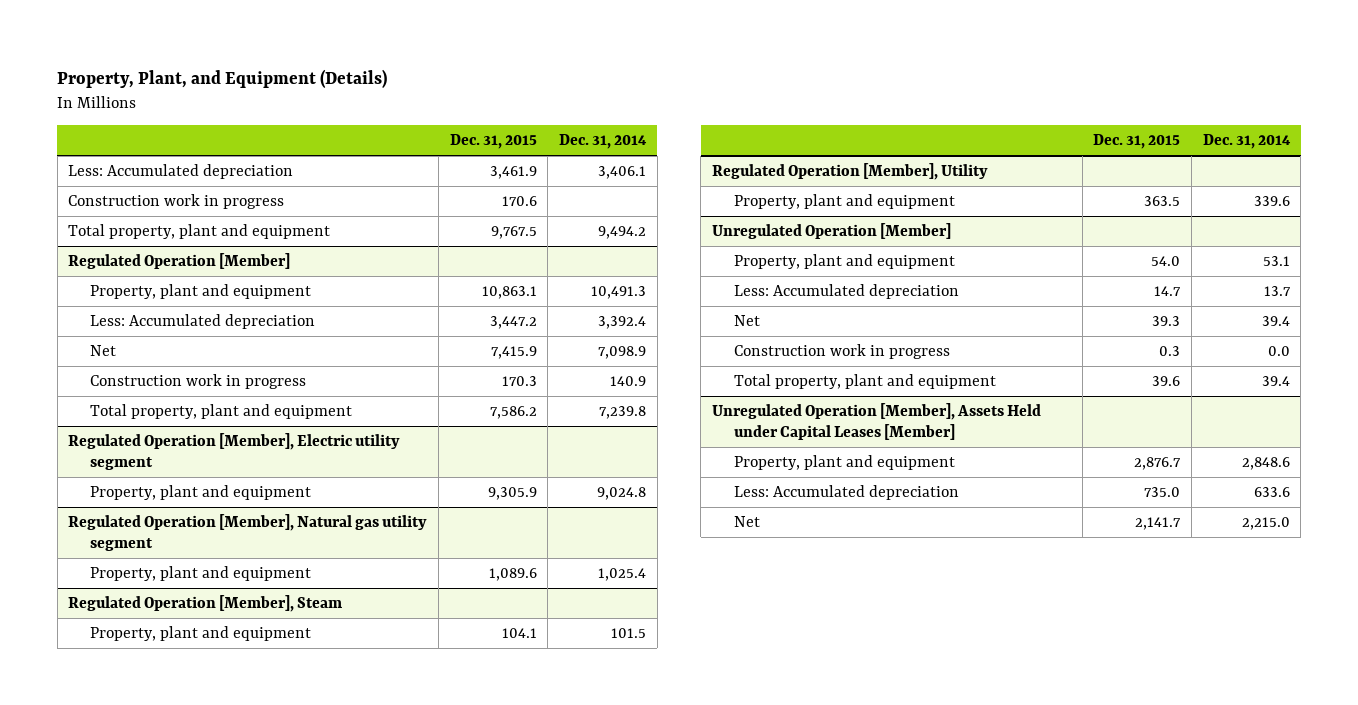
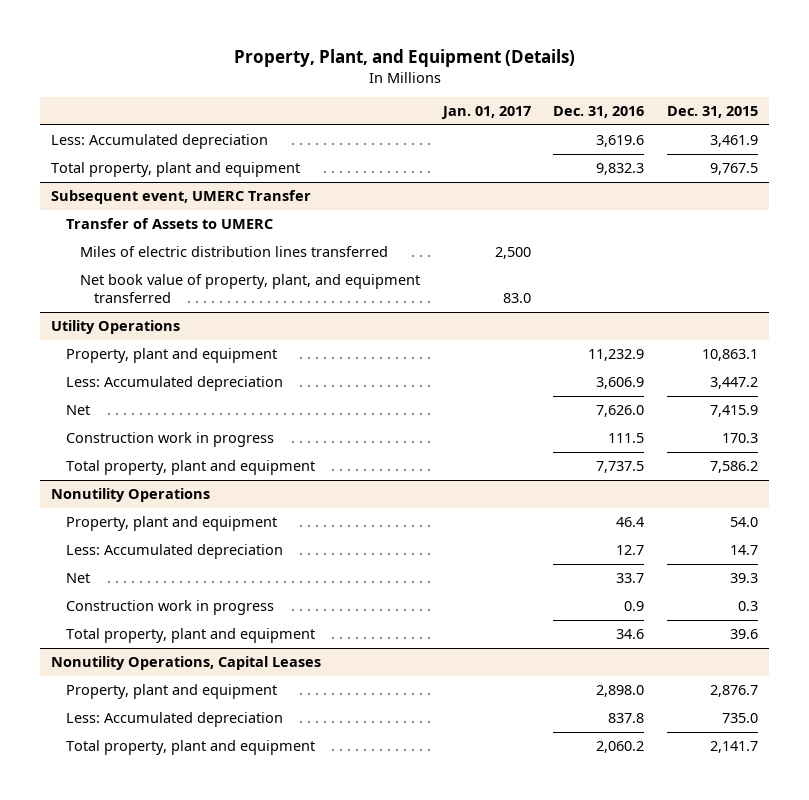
- | Dec. 31, 2015 | Dec. 31, 2014
+ | Jan. 01, 2017 | Dec. 31, 2016 | Dec. 31, 2015
- Construction work in progress | 170.6 |
- Regulated Operation [Member]
+ Subsequent event, UMERC Transfer
+ Transfer of Assets to UMERC
+ Miles of electric distribution lines transferred | 2,500 | |
+ Net book value of property, plant, and equipment transferred | 83.0 | |
+ Utility Operations
- Regulated Operation [Member], Electric utility segment
- Property, plant and equipment | 9,305.9 | 9,024.8
- Regulated Operation [Member], Natural gas utility segment
- Property, plant and equipment | 1,089.6 | 1,025.4
- Regulated Operation [Member], Steam
- Property, plant and equipment | 104.1 | 101.5
- Regulated Operation [Member], Utility
- Property, plant and equipment | 363.5 | 339.6
- Unregulated Operation [Member]
+ Nonutility Operations
- Unregulated Operation [Member], Assets Held under Capital Leases [Member]
+ Nonutility Operations, Capital Leases
- Net | 2,141.7 | 2,215.0
+ Total property, plant and equipment | | 2,060.2 | 2,141.7

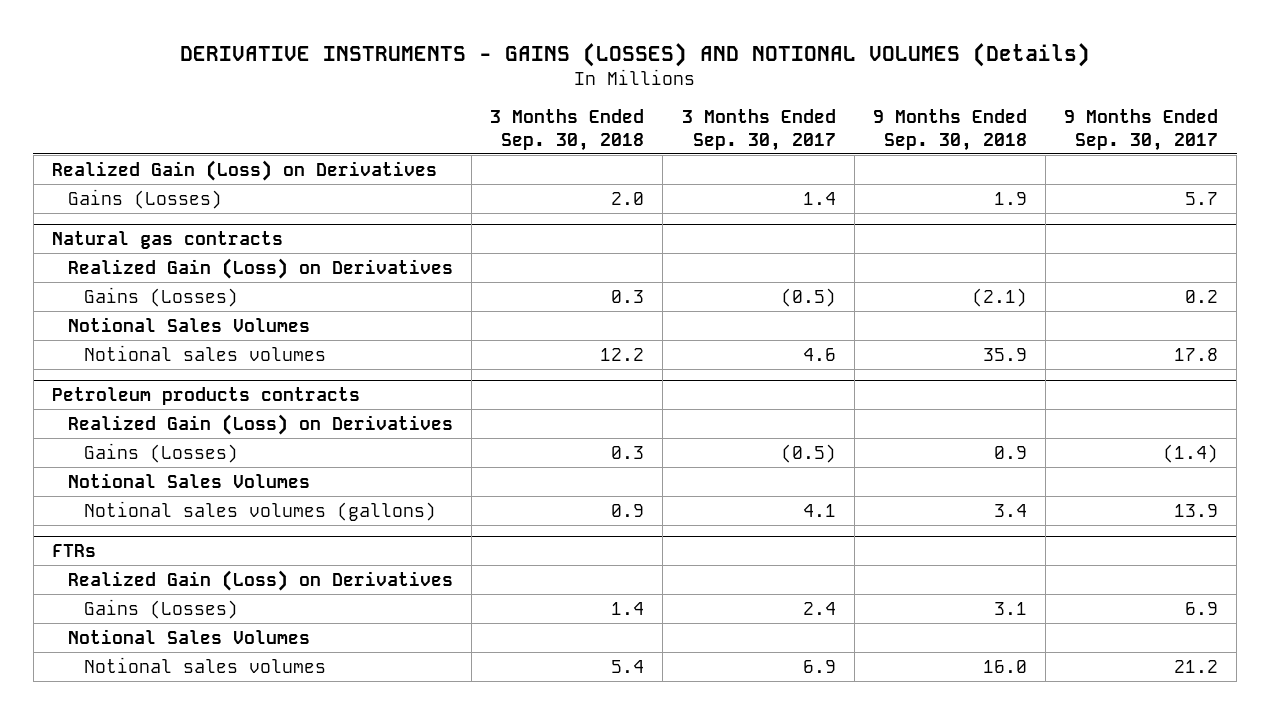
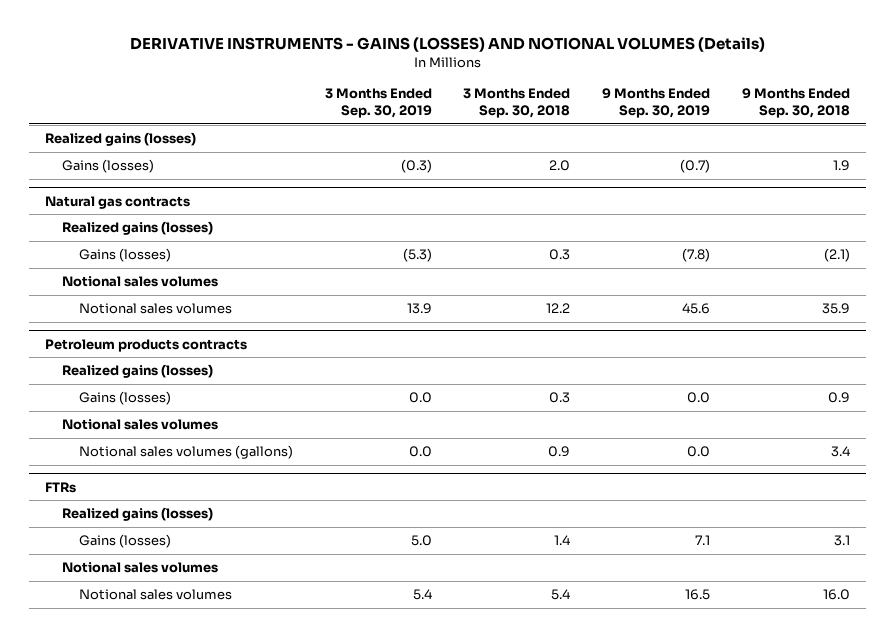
- | 3 Months Ended Sep. 30, 2018 | 3 Months Ended Sep. 30, 2017 | 9 Months Ended Sep. 30, 2018 | 9 Months Ended Sep. 30, 2017
+ | 3 Months Ended Sep. 30, 2019 | 3 Months Ended Sep. 30, 2018 | 9 Months Ended Sep. 30, 2019 | 9 Months Ended Sep. 30, 2018
- Realized Gain (Loss) on Derivatives
- Gains (Losses) | 2.0 | 1.4 | 1.9 | 5.7
+ Realized gains (losses)
+ Gains (losses) | (0.3) | 2.0 | (0.7) | 1.9
@ Natural gas contracts
- Realized Gain (Loss) on Derivatives
- Gains (Losses) | 0.3 | (0.5) | (2.1) | 0.2
- Notional Sales Volumes
+ Realized gains (losses)
+ Gains (losses) | (5.3) | 0.3 | (7.8) | (2.1)
+ Notional sales volumes
@ Petroleum products contracts
- Realized Gain (Loss) on Derivatives
- Gains (Losses) | 0.3 | (0.5) | 0.9 | (1.4)
- Notional Sales Volumes
+ Realized gains (losses)
+ Gains (losses) | 0.0 | 0.3 | 0.0 | 0.9
+ Notional sales volumes
@ FTRs
- Realized Gain (Loss) on Derivatives
- Gains (Losses) | 1.4 | 2.4 | 3.1 | 6.9
- Notional Sales Volumes
+ Realized gains (losses)
+ Gains (losses) | 5.0 | 1.4 | 7.1 | 3.1
+ Notional sales volumes

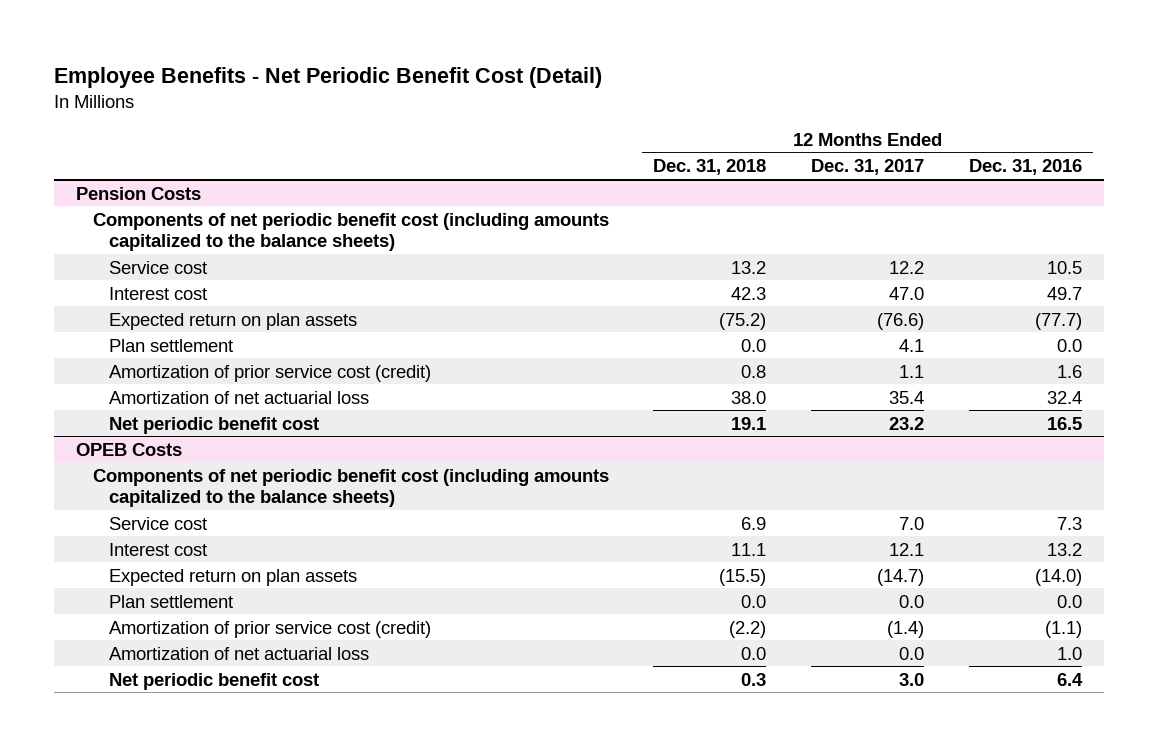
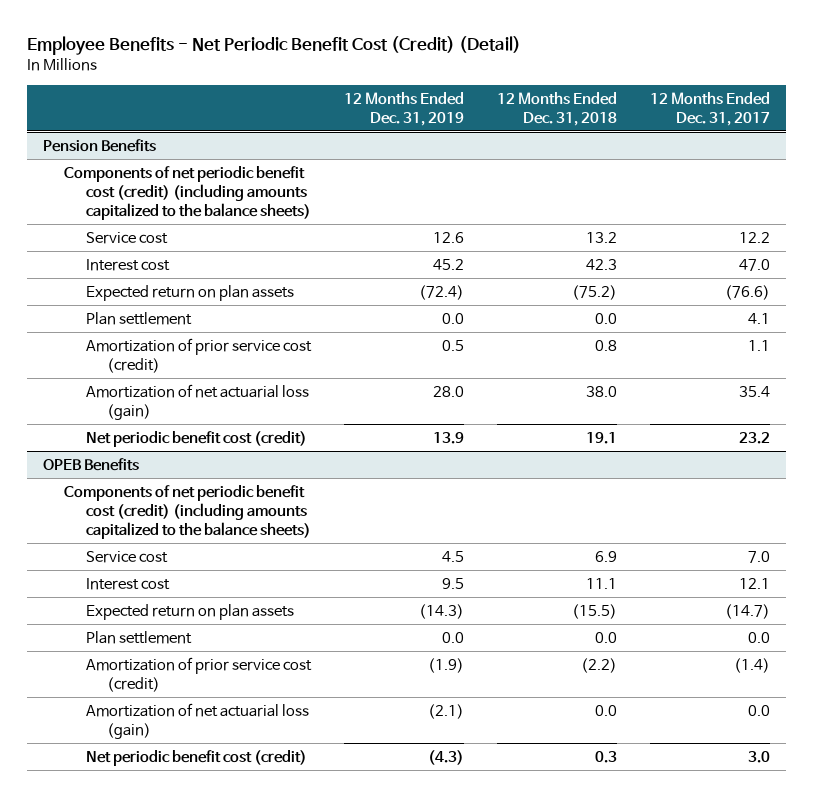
- Employee Benefits - Net Periodic Benefit Cost (Detail)
+ Employee Benefits - Net Periodic Benefit Cost (Credit) (Detail)
- | 12 Months Ended Dec. 31, 2018 | 12 Months Ended Dec. 31, 2017 | 12 Months Ended Dec. 31, 2016
+ | 12 Months Ended Dec. 31, 2019 | 12 Months Ended Dec. 31, 2018 | 12 Months Ended Dec. 31, 2017
- Pension Costs
- Components of net periodic benefit cost (including amounts capitalized to the balance sheets)
+ Pension Benefits
+ Components of net periodic benefit cost (credit) (including amounts capitalized to the balance sheets)
- Amortization of net actuarial loss | 38.0 | 35.4 | 32.4
- Net periodic benefit cost | 19.1 | 23.2 | 16.5
- OPEB Costs
- Components of net periodic benefit cost (including amounts capitalized to the balance sheets)
+ Amortization of net actuarial loss (gain) | 28.0 | 38.0 | 35.4
+ Net periodic benefit cost (credit) | 13.9 | 19.1 | 23.2
+ OPEB Benefits
+ Components of net periodic benefit cost (credit) (including amounts capitalized to the balance sheets)
- Amortization of net actuarial loss | 0.0 | 0.0 | 1.0
- Net periodic benefit cost | 0.3 | 3.0 | 6.4
+ Amortization of net actuarial loss (gain) | (2.1) | 0.0 | 0.0
+ Net periodic benefit cost (credit) | (4.3) | 0.3 | 3.0

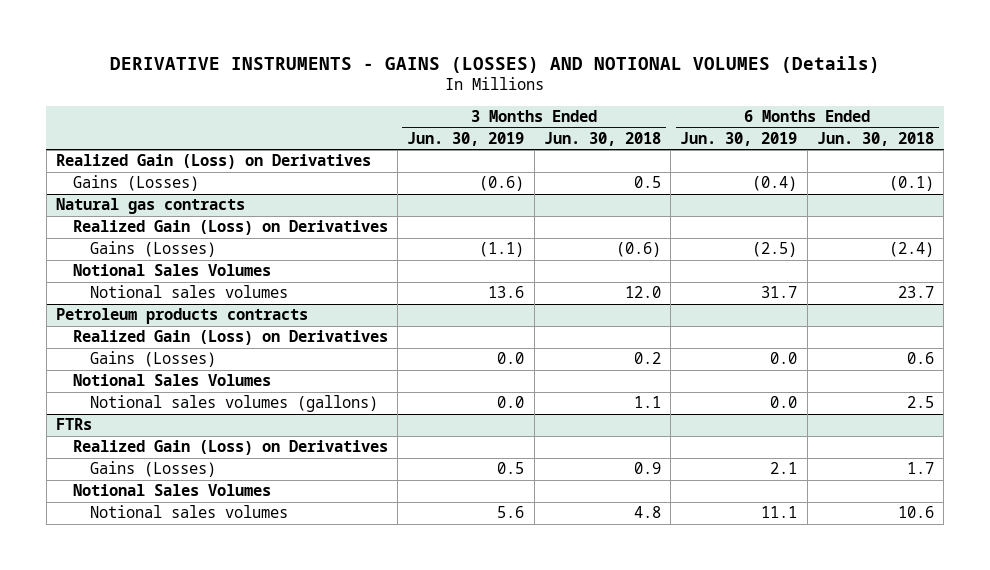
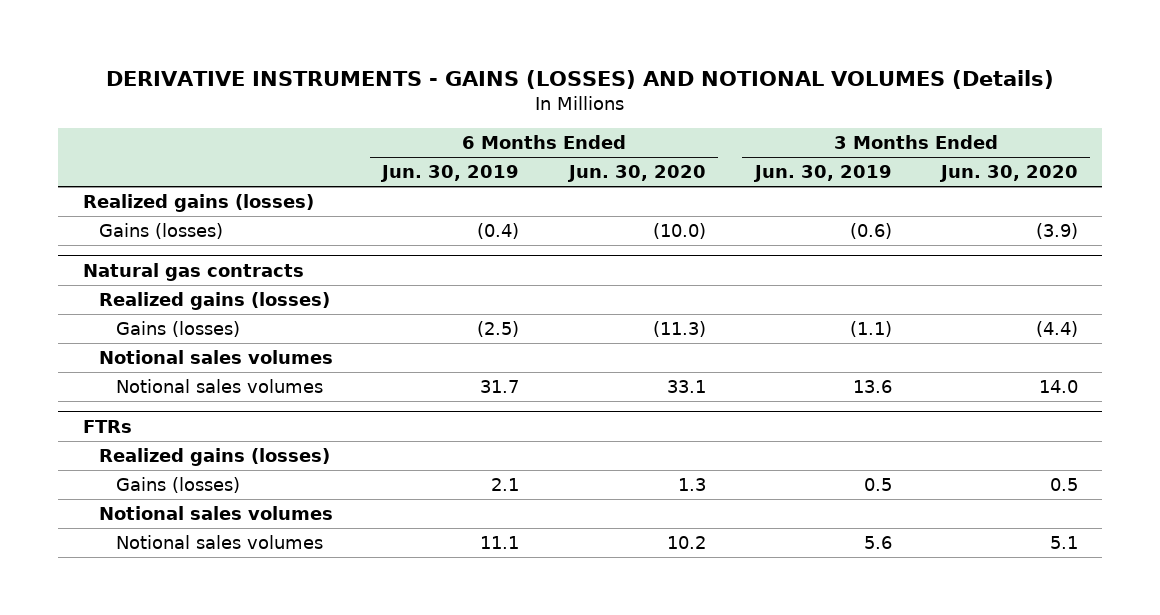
- | 3 Months Ended Jun. 30, 2019 | 3 Months Ended Jun. 30, 2018 | 6 Months Ended Jun. 30, 2019 | 6 Months Ended Jun. 30, 2018
+ | 6 Months Ended Jun. 30, 2019 | 6 Months Ended Jun. 30, 2020 | 3 Months Ended Jun. 30, 2019 | 3 Months Ended Jun. 30, 2020
- Realized Gain (Loss) on Derivatives
- Gains (Losses) | (0.6) | 0.5 | (0.4) | (0.1)
+ Realized gains (losses)
+ Gains (losses) | (0.4) | (10.0) | (0.6) | (3.9)
@ Natural gas contracts
- Realized Gain (Loss) on Derivatives
- Gains (Losses) | (1.1) | (0.6) | (2.5) | (2.4)
- Notional Sales Volumes
+ Realized gains (losses)
+ Gains (losses) | (2.5) | (11.3) | (1.1) | (4.4)
+ Notional sales volumes
- Petroleum products contracts
- Realized Gain (Loss) on Derivatives
- Gains (Losses) | 0.0 | 0.2 | 0.0 | 0.6
- Notional Sales Volumes
- Notional sales volumes (gallons) | 0.0 | 1.1 | 0.0 | 2.5
@ FTRs
- Realized Gain (Loss) on Derivatives
- Gains (Losses) | 0.5 | 0.9 | 2.1 | 1.7
- Notional Sales Volumes
+ Realized gains (losses)
+ Gains (losses) | 2.1 | 1.3 | 0.5 | 0.5
+ Notional sales volumes

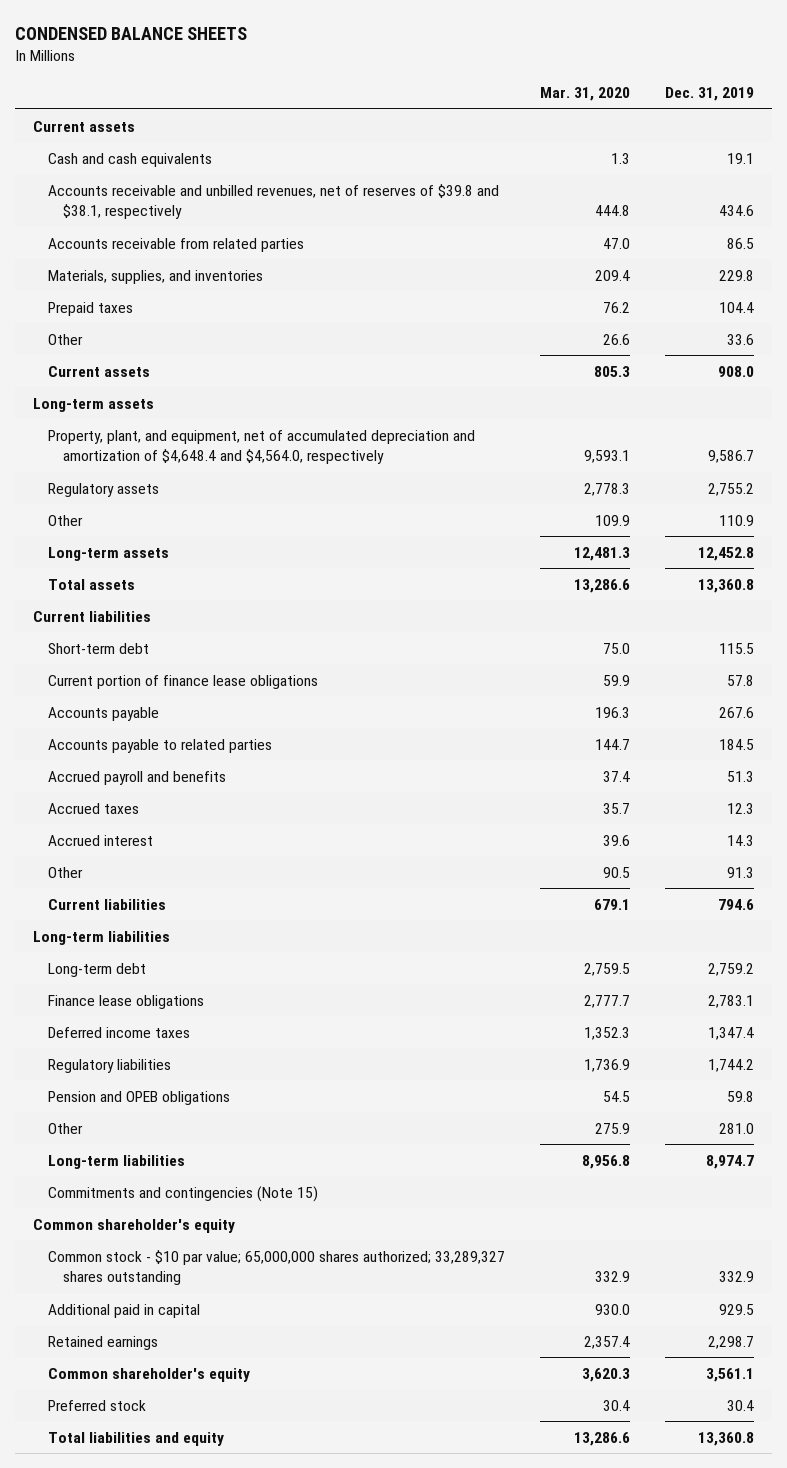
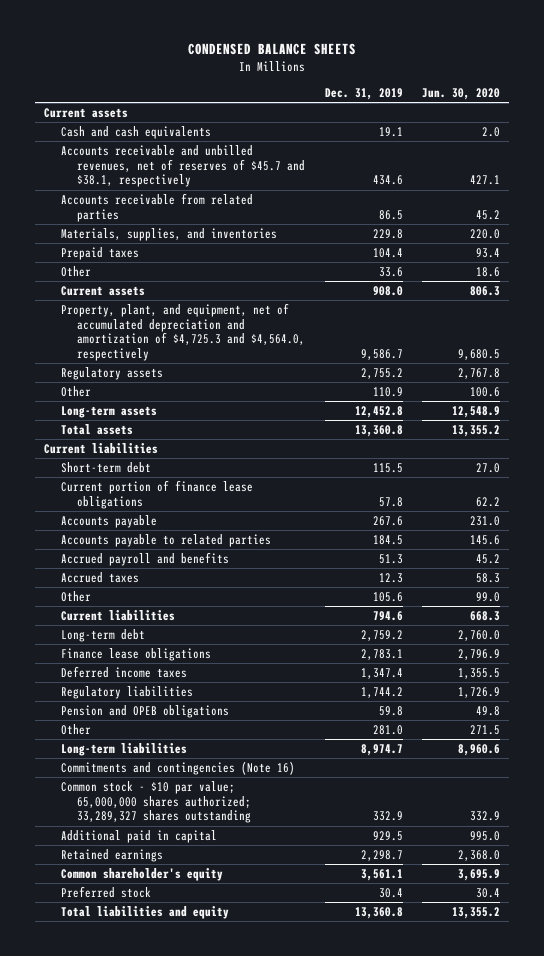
- | Mar. 31, 2020 | Dec. 31, 2019
+ | Dec. 31, 2019 | Jun. 30, 2020
- Accounts receivable and unbilled revenues, net of reserves of $39.8 and $38.1, respectively | 444.8 | 434.6
+ Accounts receivable and unbilled revenues, net of reserves of $45.7 and $38.1, respectively | 434.6 | 427.1
- Long-term assets
- Property, plant, and equipment, net of accumulated depreciation and amortization of $4,648.4 and $4,564.0, respectively | 9,593.1 | 9,586.7
+ Property, plant, and equipment, net of accumulated depreciation and amortization of $4,725.3 and $4,564.0, respectively | 9,586.7 | 9,680.5
- Accrued interest | 39.6 | 14.3
- Other | 90.5 | 91.3
+ Other | 105.6 | 99.0
- Long-term liabilities
- Commitments and contingencies (Note 15)
- Common shareholder's equity
+ Commitments and contingencies (Note 16)

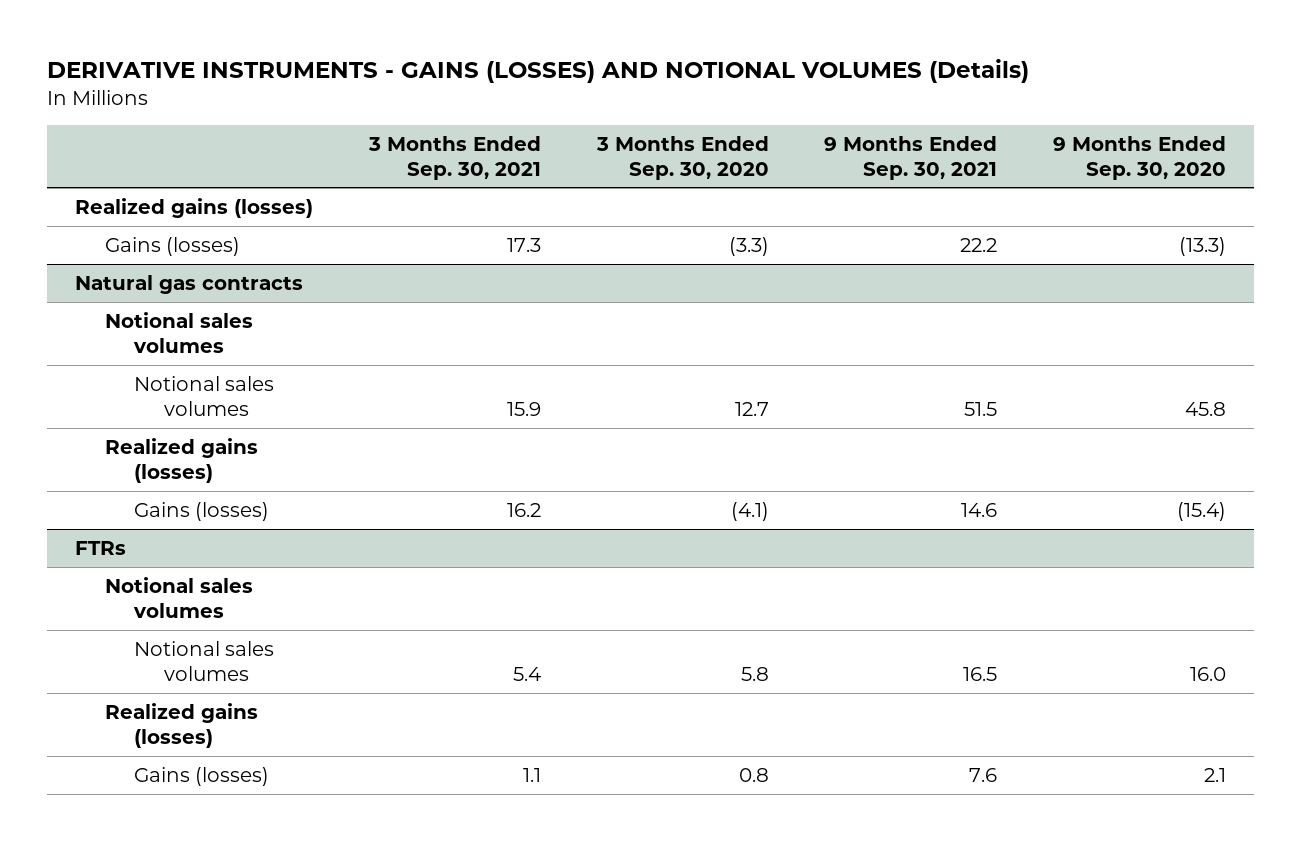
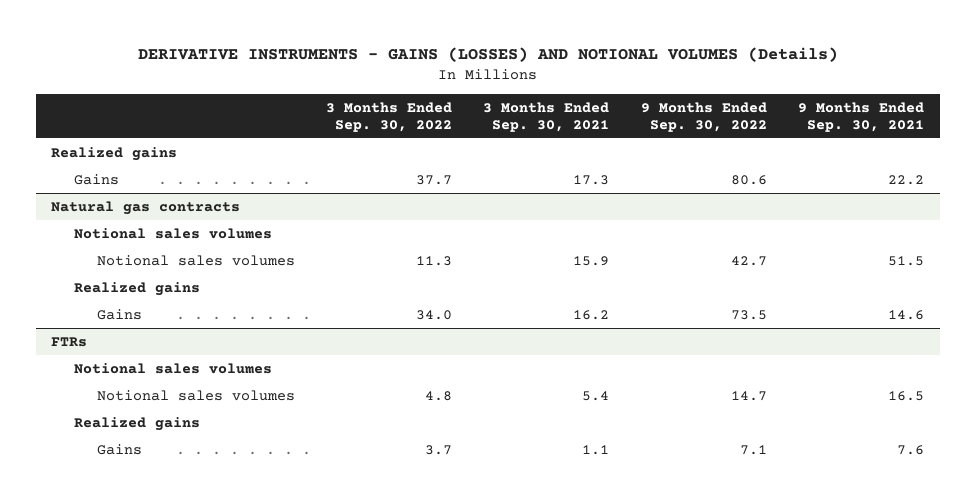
- | 3 Months Ended Sep. 30, 2021 | 3 Months Ended Sep. 30, 2020 | 9 Months Ended Sep. 30, 2021 | 9 Months Ended Sep. 30, 2020
+ | 3 Months Ended Sep. 30, 2022 | 3 Months Ended Sep. 30, 2021 | 9 Months Ended Sep. 30, 2022 | 9 Months Ended Sep. 30, 2021
- Realized gains (losses)
- Gains (losses) | 17.3 | (3.3) | 22.2 | (13.3)
+ Realized gains
+ Gains | 37.7 | 17.3 | 80.6 | 22.2
@ Natural gas contracts
- Realized gains (losses)
- Gains (losses) | 16.2 | (4.1) | 14.6 | (15.4)
+ Realized gains
+ Gains | 34.0 | 16.2 | 73.5 | 14.6
@ FTRs
- Realized gains (losses)
- Gains (losses) | 1.1 | 0.8 | 7.6 | 2.1
+ Realized gains
+ Gains | 3.7 | 1.1 | 7.1 | 7.6

